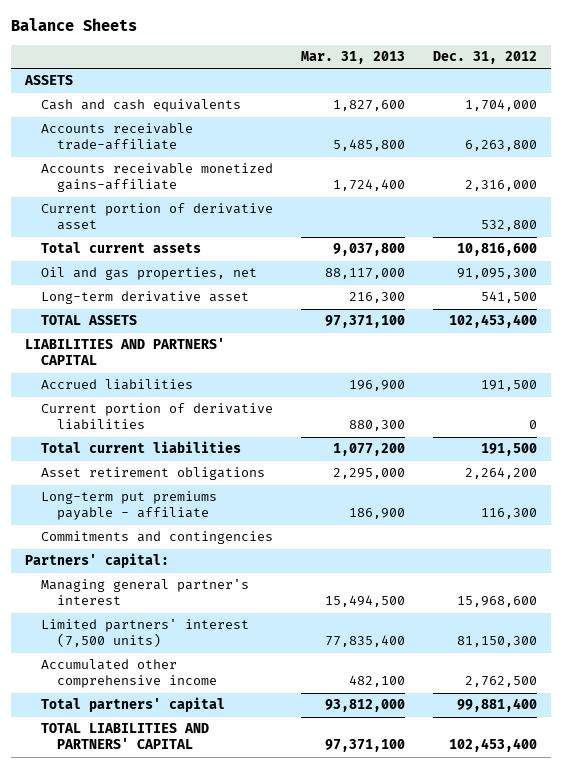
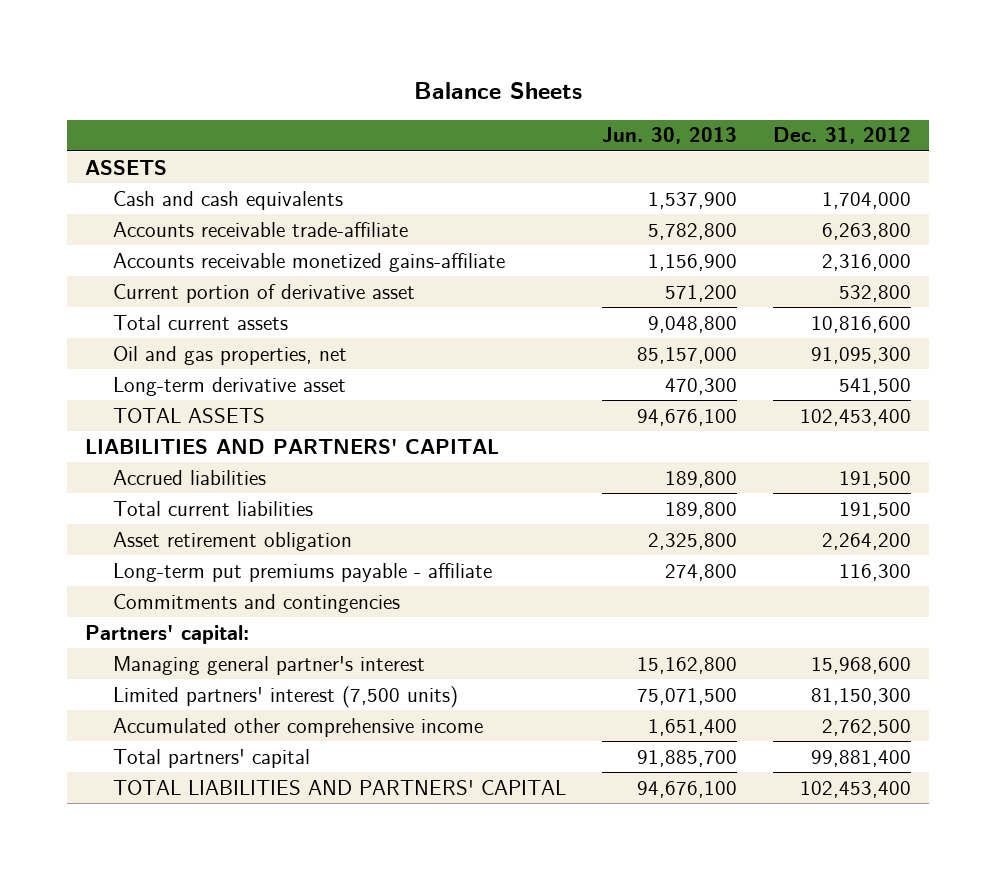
- | Mar. 31, 2013 | Dec. 31, 2012
+ | Jun. 30, 2013 | Dec. 31, 2012
- Current portion of derivative liabilities | 880,300 | 0
- Asset retirement obligations | 2,295,000 | 2,264,200
+ Asset retirement obligation | 2,325,800 | 2,264,200

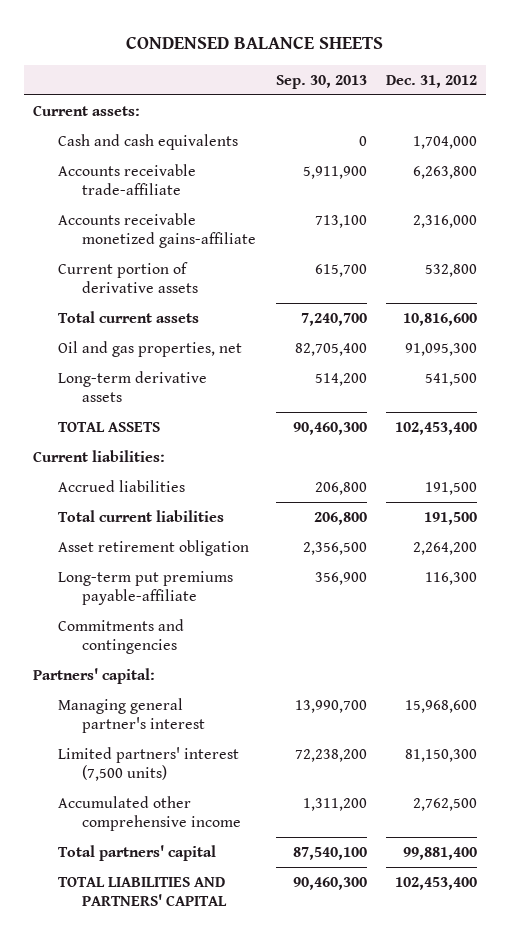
- Balance Sheets
+ CONDENSED BALANCE SHEETS
- | Jun. 30, 2013 | Dec. 31, 2012
+ | Sep. 30, 2013 | Dec. 31, 2012
- ASSETS
+ Current assets:
- Current portion of derivative asset | 571,200 | 532,800
+ Current portion of derivative assets | 615,700 | 532,800
- Long-term derivative asset | 470,300 | 541,500
+ Long-term derivative assets | 514,200 | 541,500
- LIABILITIES AND PARTNERS' CAPITAL
+ Current liabilities:
- Long-term put premiums payable - affiliate | 274,800 | 116,300
+ Long-term put premiums payable-affiliate | 356,900 | 116,300

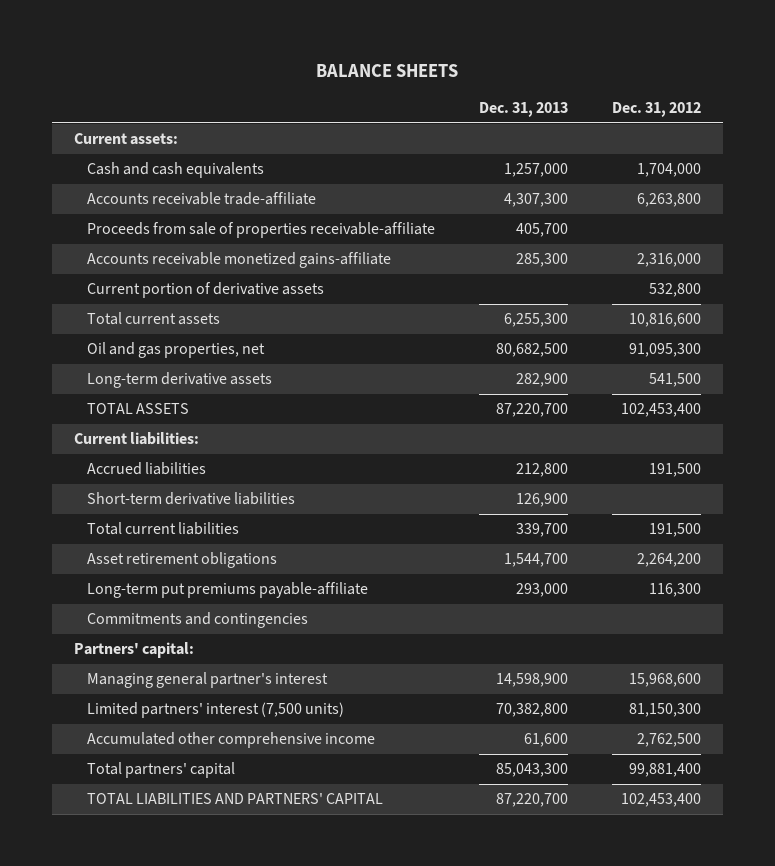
- CONDENSED BALANCE SHEETS
+ BALANCE SHEETS
- | Sep. 30, 2013 | Dec. 31, 2012
+ | Dec. 31, 2013 | Dec. 31, 2012
+ Proceeds from sale of properties receivable-affiliate | 405,700 |
+ Short-term derivative liabilities | 126,900 |
- Asset retirement obligation | 2,356,500 | 2,264,200
+ Asset retirement obligations | 1,544,700 | 2,264,200

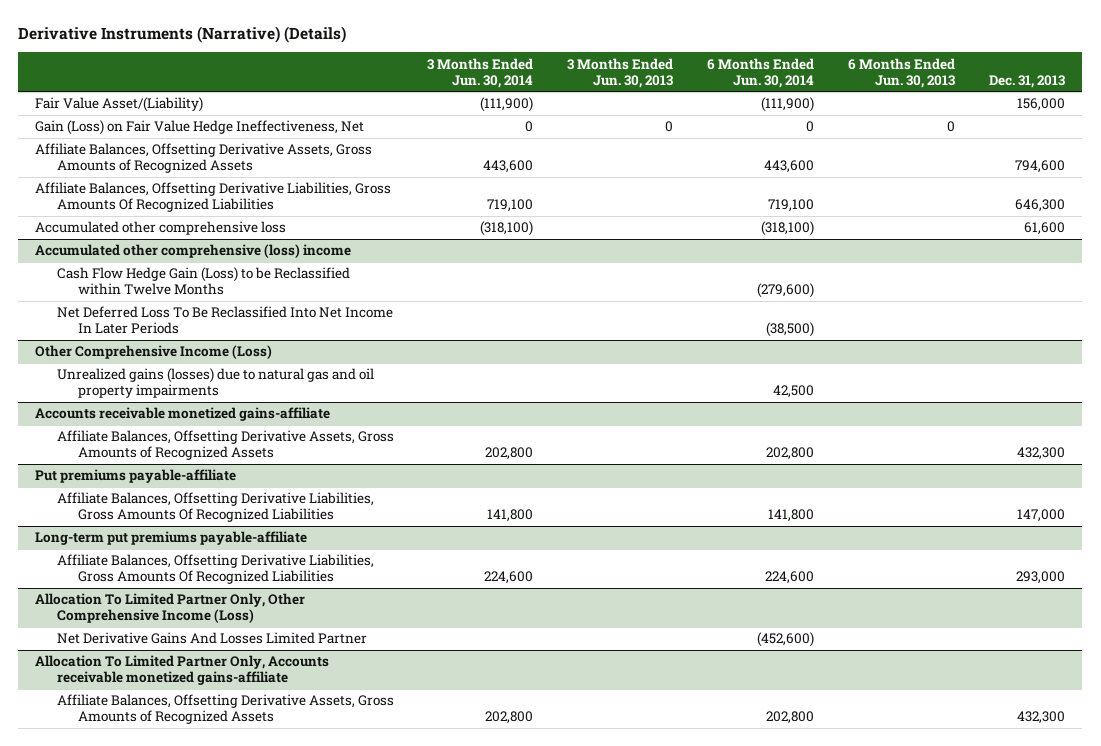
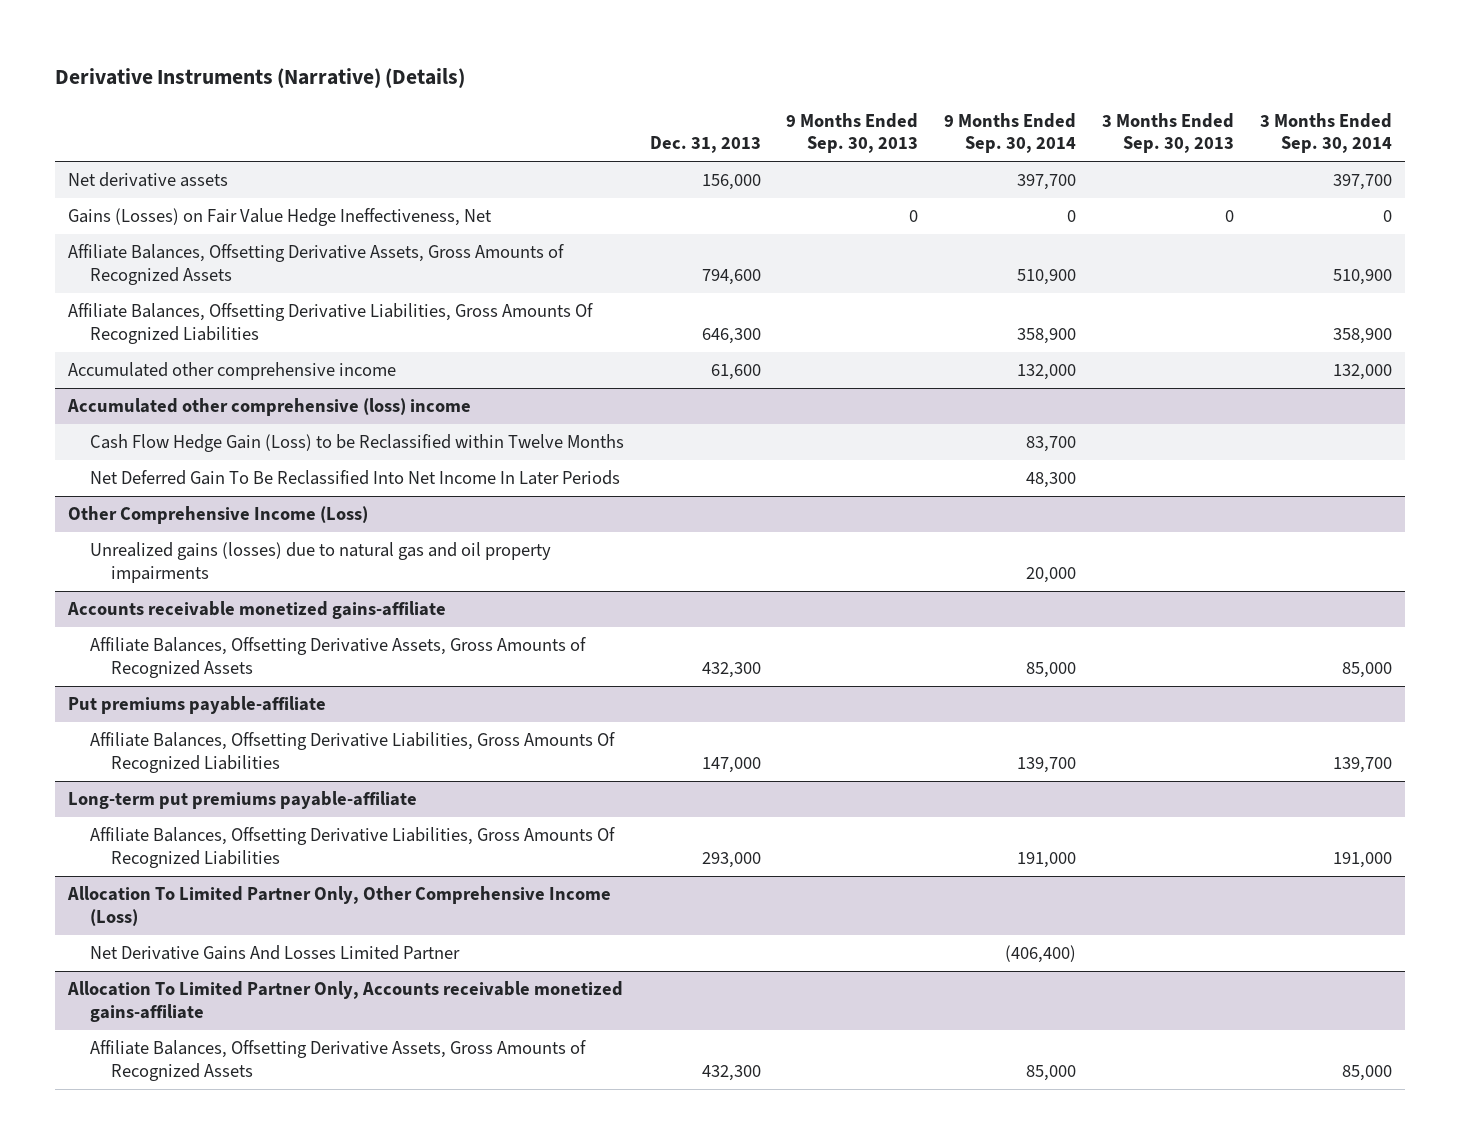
- | 3 Months Ended Jun. 30, 2014 | 3 Months Ended Jun. 30, 2013 | 6 Months Ended Jun. 30, 2014 | 6 Months Ended Jun. 30, 2013 | Dec. 31, 2013
+ | Dec. 31, 2013 | 9 Months Ended Sep. 30, 2013 | 9 Months Ended Sep. 30, 2014 | 3 Months Ended Sep. 30, 2013 | 3 Months Ended Sep. 30, 2014
- Fair Value Asset/(Liability) | (111,900) | | (111,900) | | 156,000
- Gain (Loss) on Fair Value Hedge Ineffectiveness, Net | 0 | 0 | 0 | 0 |
+ Net derivative assets | 156,000 | | 397,700 | | 397,700
+ Gains (Losses) on Fair Value Hedge Ineffectiveness, Net | | 0 | 0 | 0 | 0
- Accumulated other comprehensive loss | (318,100) | | (318,100) | | 61,600
+ Accumulated other comprehensive income | 61,600 | | 132,000 | | 132,000
@ Accumulated other comprehensive (loss) income
- Net Deferred Loss To Be Reclassified Into Net Income In Later Periods | | | (38,500) | |
+ Net Deferred Gain To Be Reclassified Into Net Income In Later Periods | | | 48,300 | |

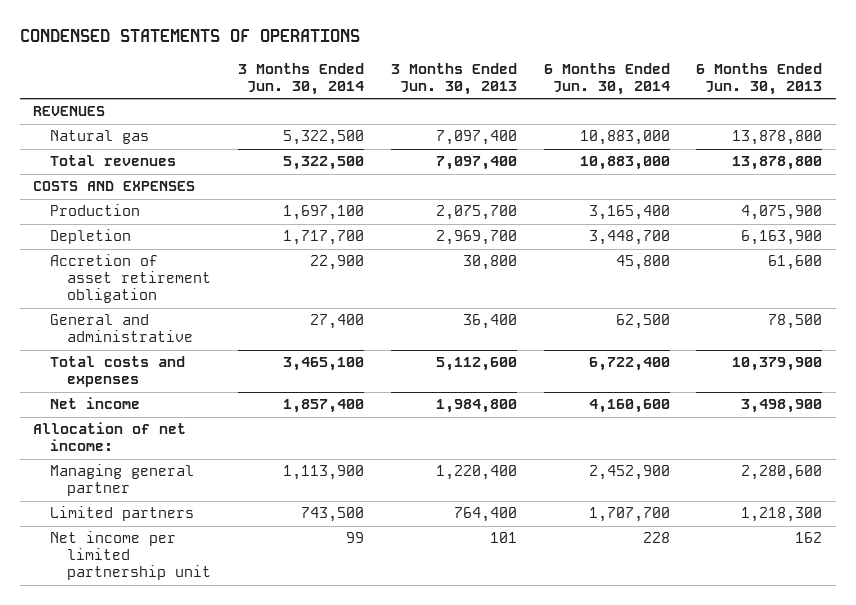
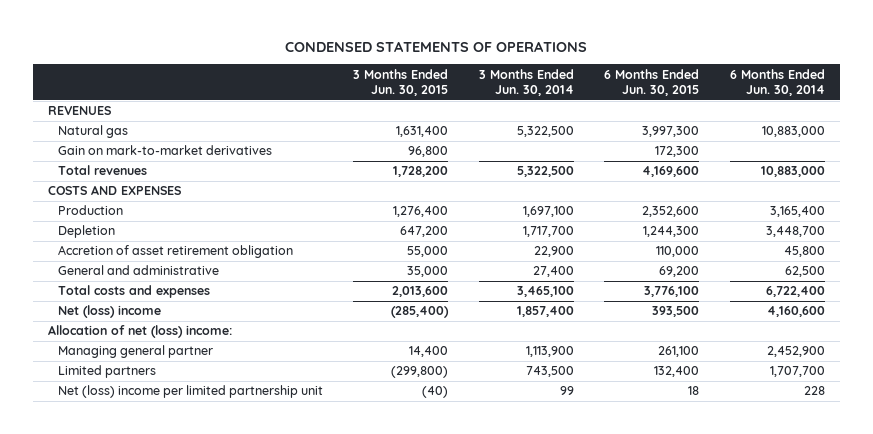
- | 3 Months Ended Jun. 30, 2014 | 3 Months Ended Jun. 30, 2013 | 6 Months Ended Jun. 30, 2014 | 6 Months Ended Jun. 30, 2013
+ | 3 Months Ended Jun. 30, 2015 | 3 Months Ended Jun. 30, 2014 | 6 Months Ended Jun. 30, 2015 | 6 Months Ended Jun. 30, 2014
+ Gain on mark-to-market derivatives | 96,800 | | 172,300 |
- Net income | 1,857,400 | 1,984,800 | 4,160,600 | 3,498,900
- Allocation of net income:
+ Net (loss) income | (285,400) | 1,857,400 | 393,500 | 4,160,600
+ Allocation of net (loss) income:
- Net income per limited partnership unit | 99 | 101 | 228 | 162
+ Net (loss) income per limited partnership unit | (40) | 99 | 18 | 228

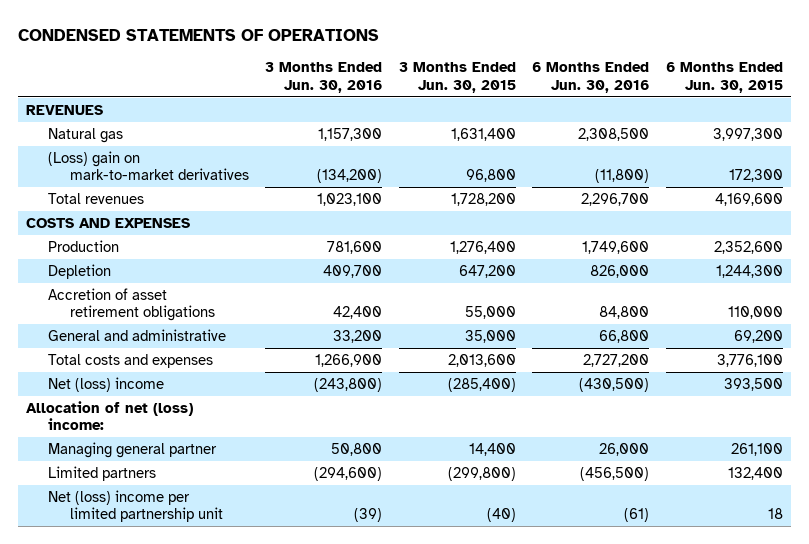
- | 3 Months Ended Jun. 30, 2015 | 3 Months Ended Jun. 30, 2014 | 6 Months Ended Jun. 30, 2015 | 6 Months Ended Jun. 30, 2014
+ | 3 Months Ended Jun. 30, 2016 | 3 Months Ended Jun. 30, 2015 | 6 Months Ended Jun. 30, 2016 | 6 Months Ended Jun. 30, 2015
- Gain on mark-to-market derivatives | 96,800 | | 172,300 |
+ (Loss) gain on mark-to-market derivatives | (134,200) | 96,800 | (11,800) | 172,300
- Accretion of asset retirement obligation | 55,000 | 22,900 | 110,000 | 45,800
+ Accretion of asset retirement obligations | 42,400 | 55,000 | 84,800 | 110,000

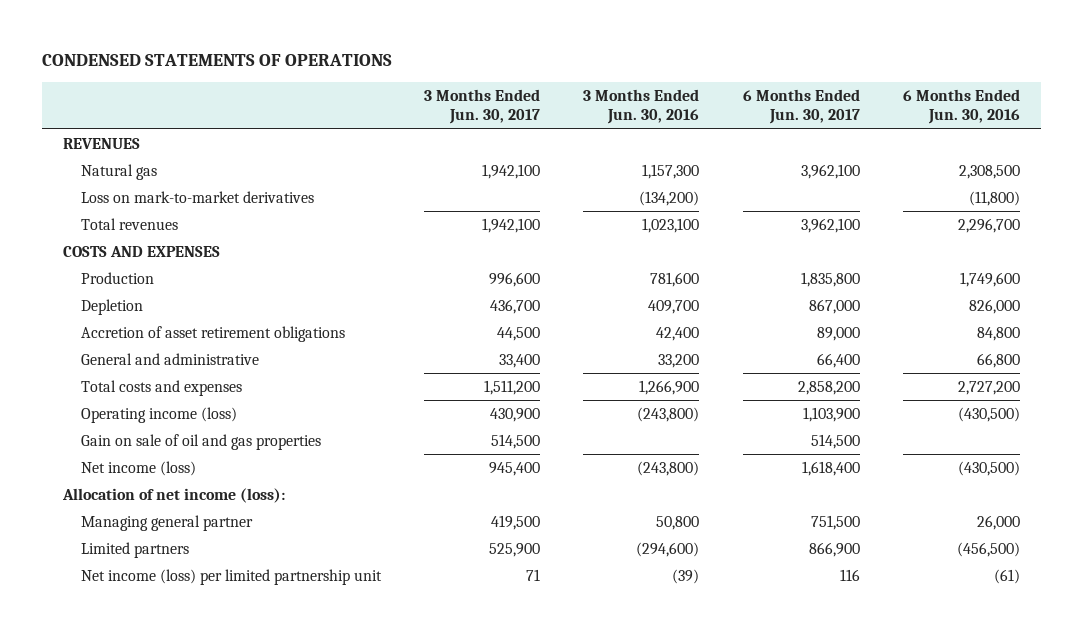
- | 3 Months Ended Jun. 30, 2016 | 3 Months Ended Jun. 30, 2015 | 6 Months Ended Jun. 30, 2016 | 6 Months Ended Jun. 30, 2015
+ | 3 Months Ended Jun. 30, 2017 | 3 Months Ended Jun. 30, 2016 | 6 Months Ended Jun. 30, 2017 | 6 Months Ended Jun. 30, 2016
- (Loss) gain on mark-to-market derivatives | (134,200) | 96,800 | (11,800) | 172,300
+ Loss on mark-to-market derivatives | | (134,200) | | (11,800)
- Net (loss) income | (243,800) | (285,400) | (430,500) | 393,500
- Allocation of net (loss) income:
+ Operating income (loss) | 430,900 | (243,800) | 1,103,900 | (430,500)
+ Gain on sale of oil and gas properties | 514,500 | | 514,500 |
+ Net income (loss) | 945,400 | (243,800) | 1,618,400 | (430,500)
+ Allocation of net income (loss):
- Net (loss) income per limited partnership unit | (39) | (40) | (61) | 18
+ Net income (loss) per limited partnership unit | 71 | (39) | 116 | (61)

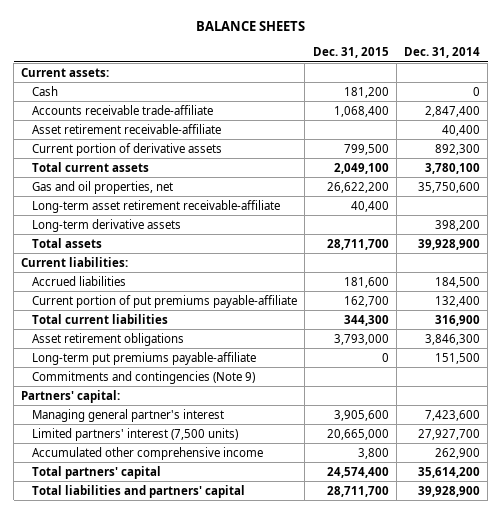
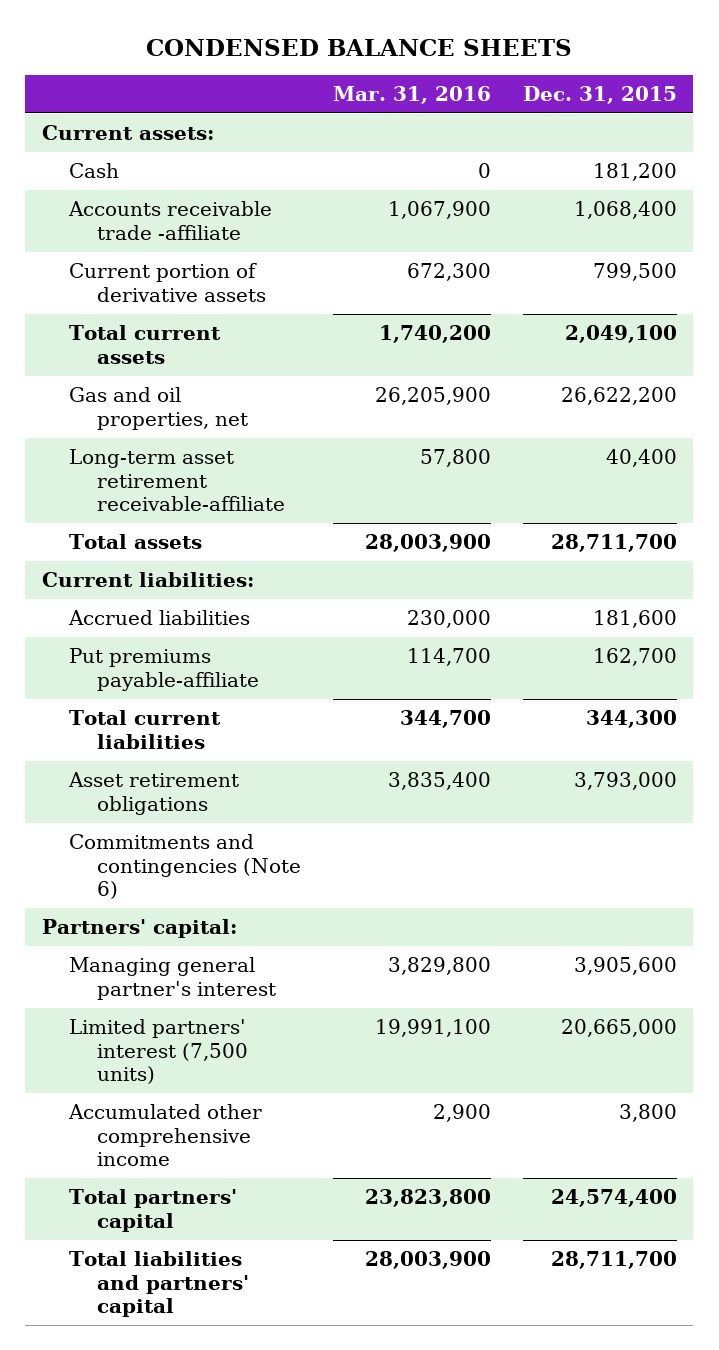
- BALANCE SHEETS
+ CONDENSED BALANCE SHEETS
- | Dec. 31, 2015 | Dec. 31, 2014
+ | Mar. 31, 2016 | Dec. 31, 2015
- Accounts receivable trade-affiliate | 1,068,400 | 2,847,400
- Asset retirement receivable-affiliate | | 40,400
+ Accounts receivable trade -affiliate | 1,067,900 | 1,068,400
- Long-term derivative assets | | 398,200
- Current portion of put premiums payable-affiliate | 162,700 | 132,400
+ Put premiums payable-affiliate | 114,700 | 162,700
- Long-term put premiums payable-affiliate | 0 | 151,500
- Commitments and contingencies (Note 9)
+ Commitments and contingencies (Note 6)

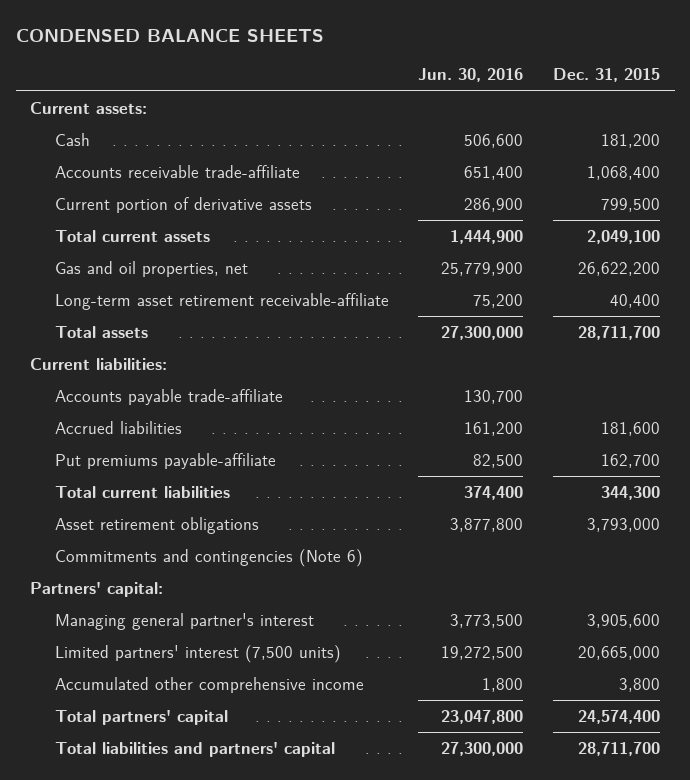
- | Mar. 31, 2016 | Dec. 31, 2015
+ | Jun. 30, 2016 | Dec. 31, 2015
- Accounts receivable trade -affiliate | 1,067,900 | 1,068,400
+ Accounts receivable trade-affiliate | 651,400 | 1,068,400
+ Accounts payable trade-affiliate | 130,700 |

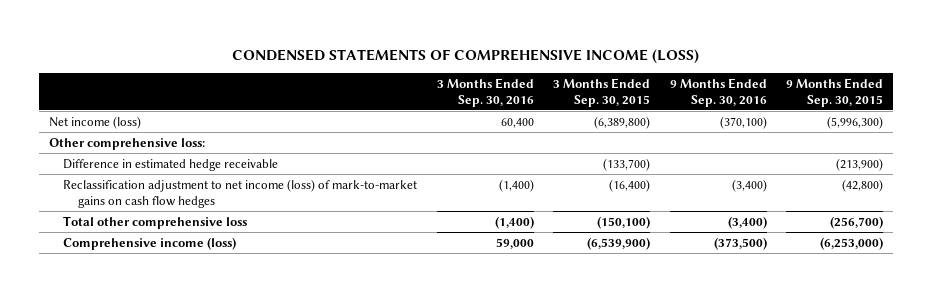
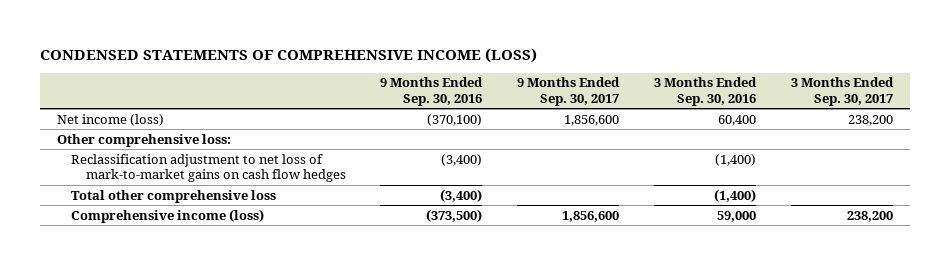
- | 3 Months Ended Sep. 30, 2016 | 3 Months Ended Sep. 30, 2015 | 9 Months Ended Sep. 30, 2016 | 9 Months Ended Sep. 30, 2015
+ | 9 Months Ended Sep. 30, 2016 | 9 Months Ended Sep. 30, 2017 | 3 Months Ended Sep. 30, 2016 | 3 Months Ended Sep. 30, 2017
- Difference in estimated hedge receivable | | (133,700) | | (213,900)
- Reclassification adjustment to net income (loss) of mark-to-market gains on cash flow hedges | (1,400) | (16,400) | (3,400) | (42,800)
+ Reclassification adjustment to net loss of mark-to-market gains on cash flow hedges | (3,400) | | (1,400) |

